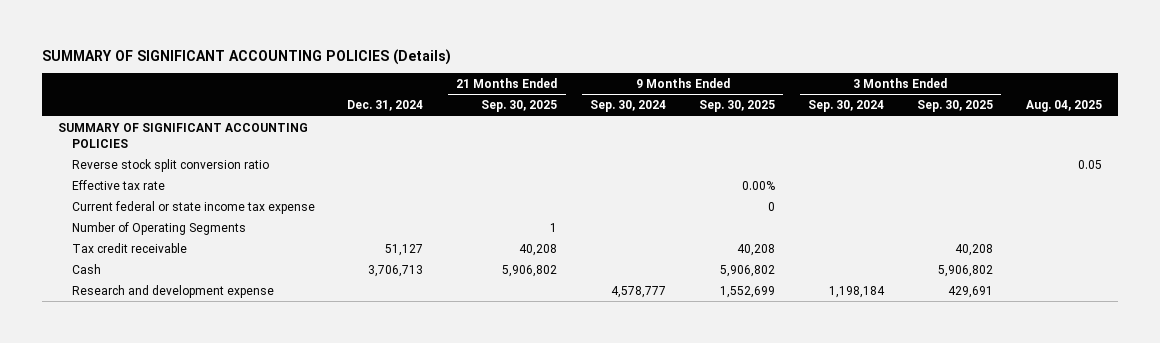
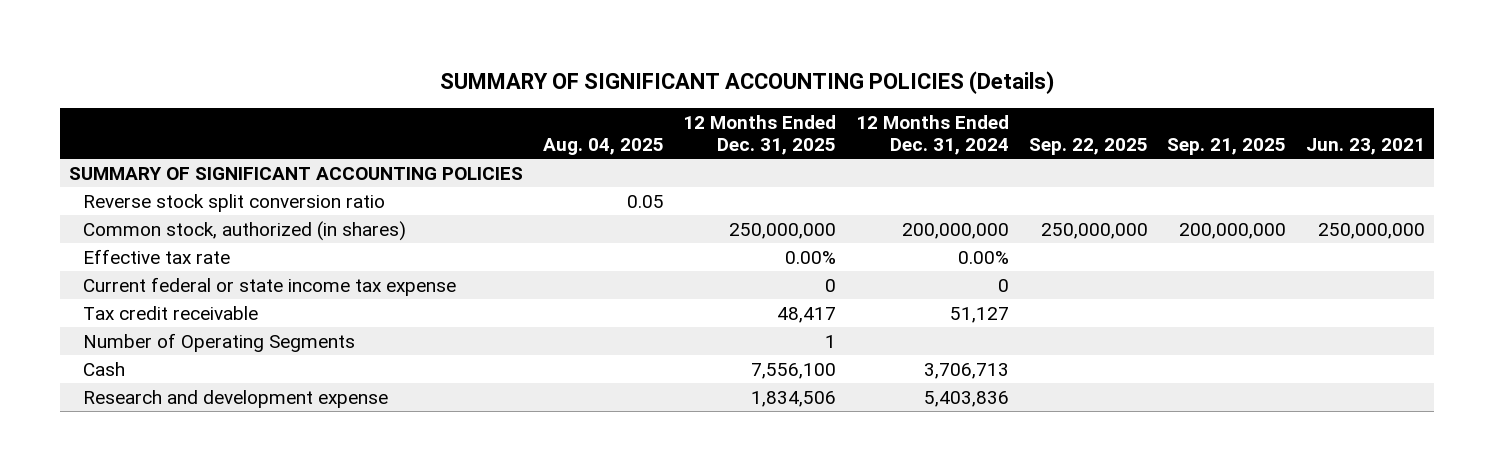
- | Dec. 31, 2024 | 21 Months Ended Sep. 30, 2025 | 9 Months Ended Sep. 30, 2024 | 9 Months Ended Sep. 30, 2025 | 3 Months Ended Sep. 30, 2024 | 3 Months Ended Sep. 30, 2025 | Aug. 04, 2025
+ | Aug. 04, 2025 | 12 Months Ended Dec. 31, 2025 | 12 Months Ended Dec. 31, 2024 | Sep. 22, 2025 | Sep. 21, 2025 | Jun. 23, 2021
+ Common stock, authorized (in shares) | | 250,000,000 | 200,000,000 | 250,000,000 | 200,000,000 | 250,000,000
moved down: Number of Operating Segments | | 1 | | | |

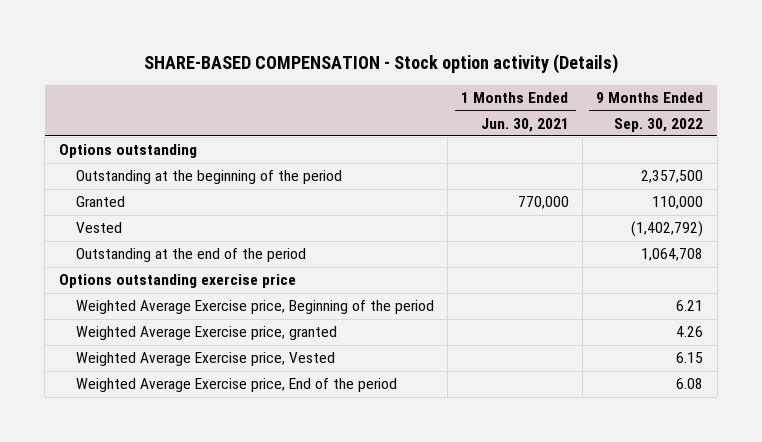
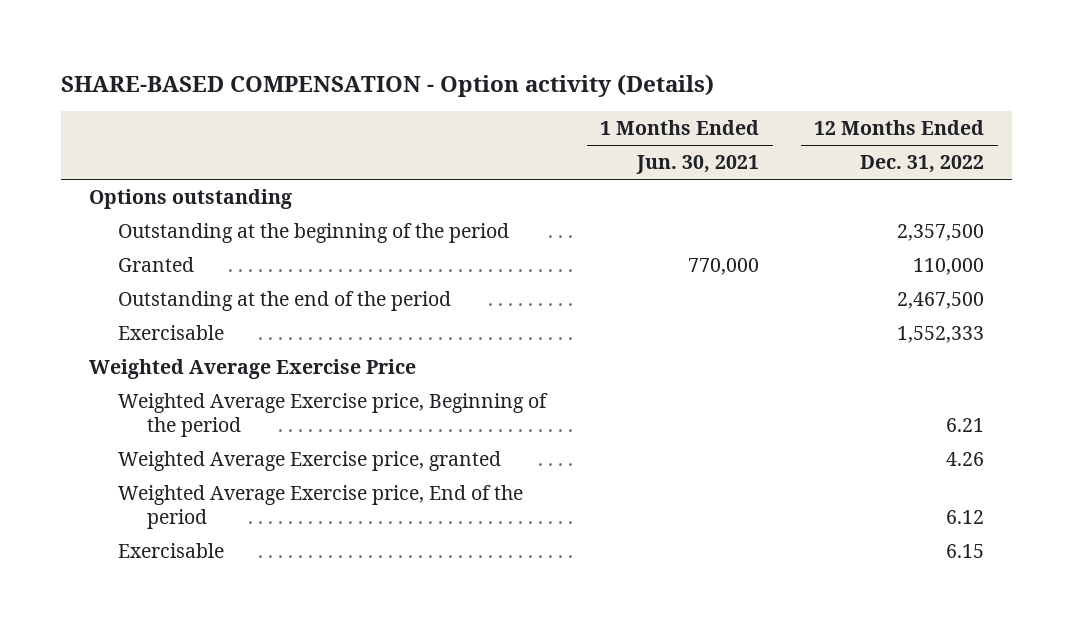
- SHARE-BASED COMPENSATION - Stock option activity (Details)
+ SHARE-BASED COMPENSATION - Option activity (Details)
- | 1 Months Ended Jun. 30, 2021 | 9 Months Ended Sep. 30, 2022
+ | 1 Months Ended Jun. 30, 2021 | 12 Months Ended Dec. 31, 2022
- Vested | | (1,402,792)
- Options outstanding exercise price
+ Exercisable | | 1,552,333
+ Weighted Average Exercise Price
- Weighted Average Exercise price, Vested | | 6.15
+ Exercisable | | 6.15

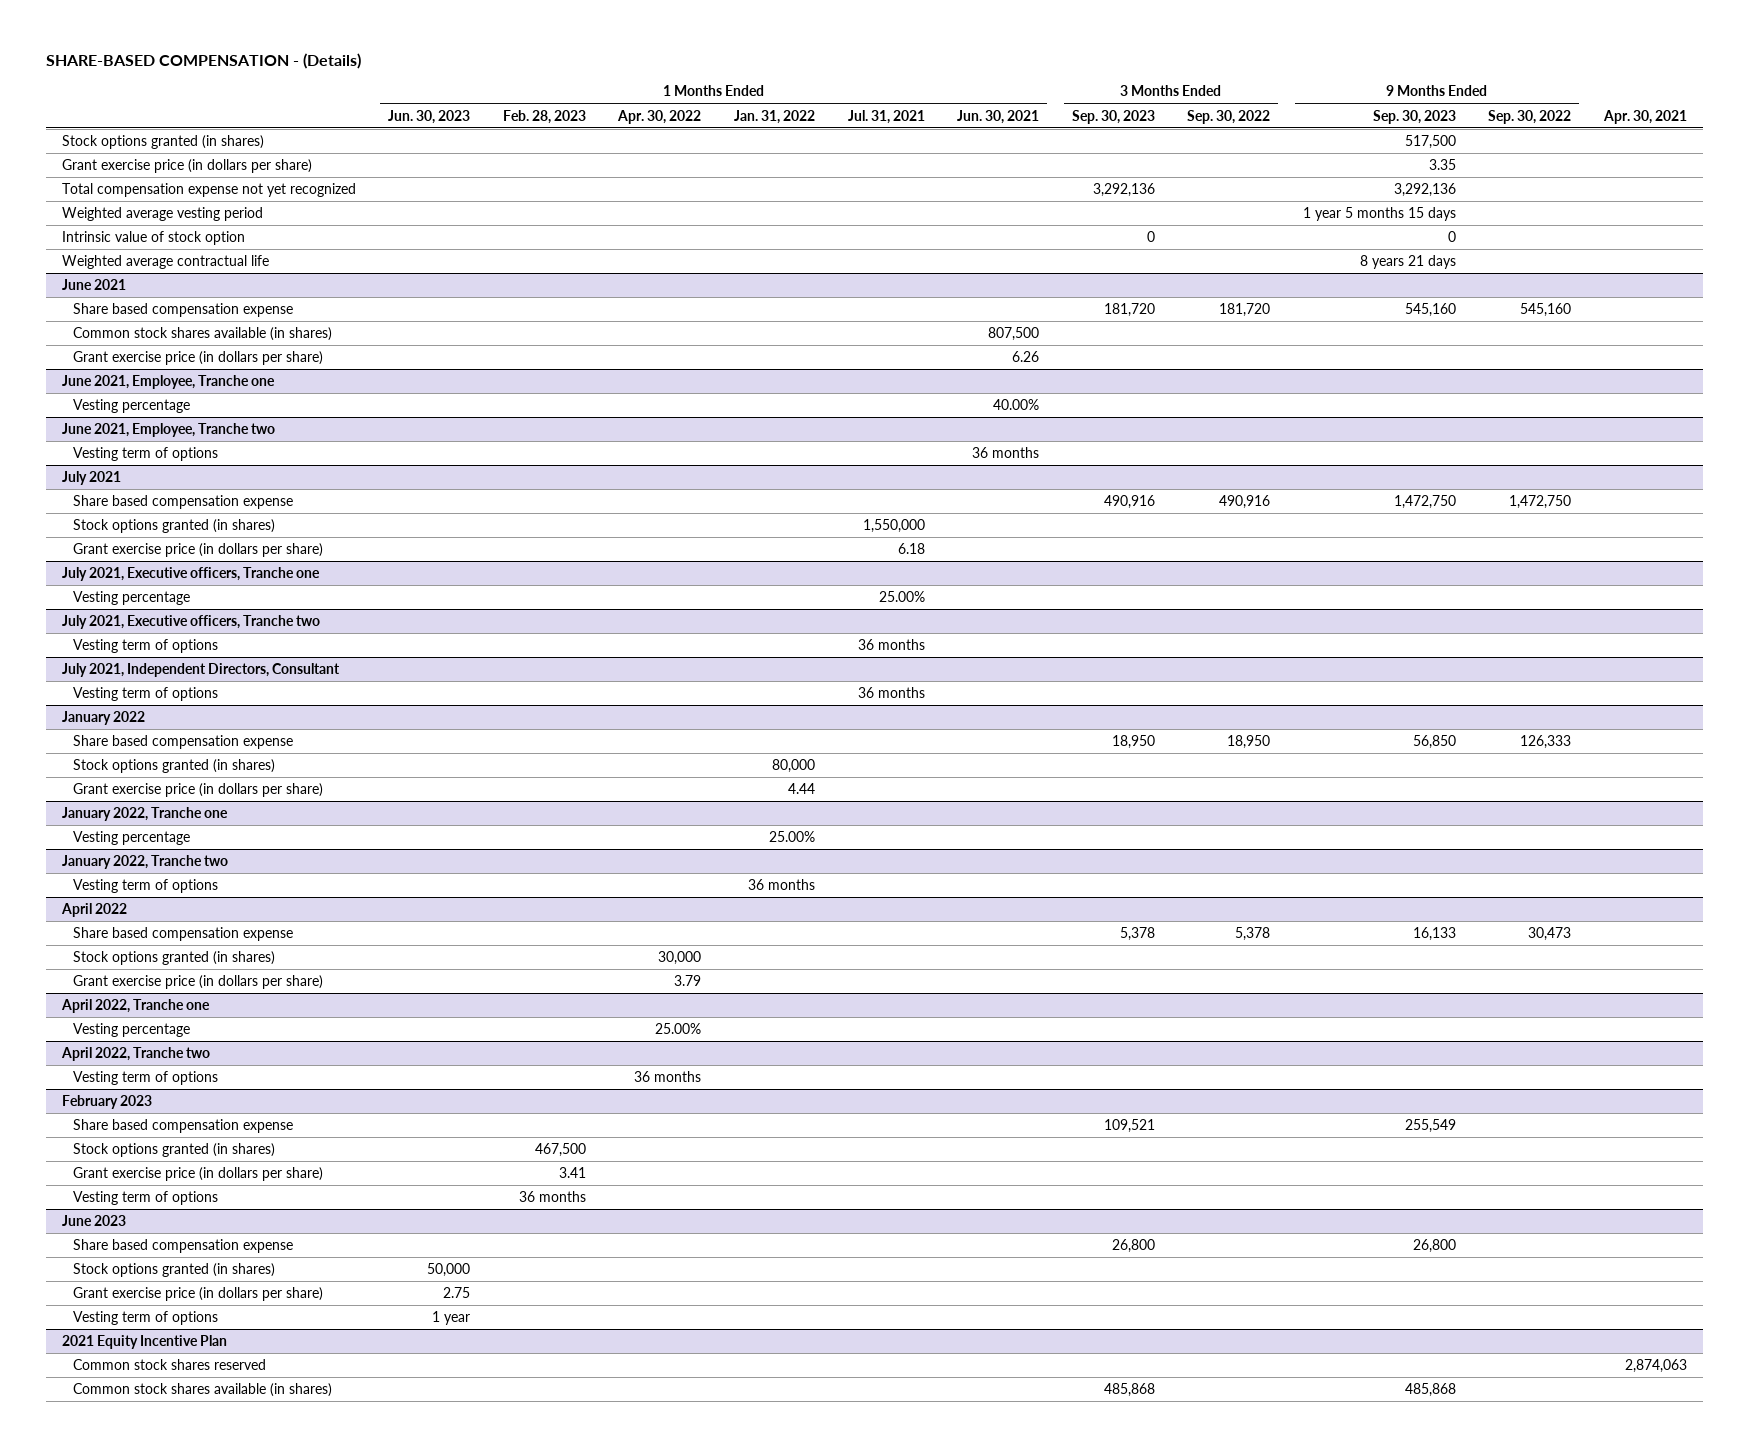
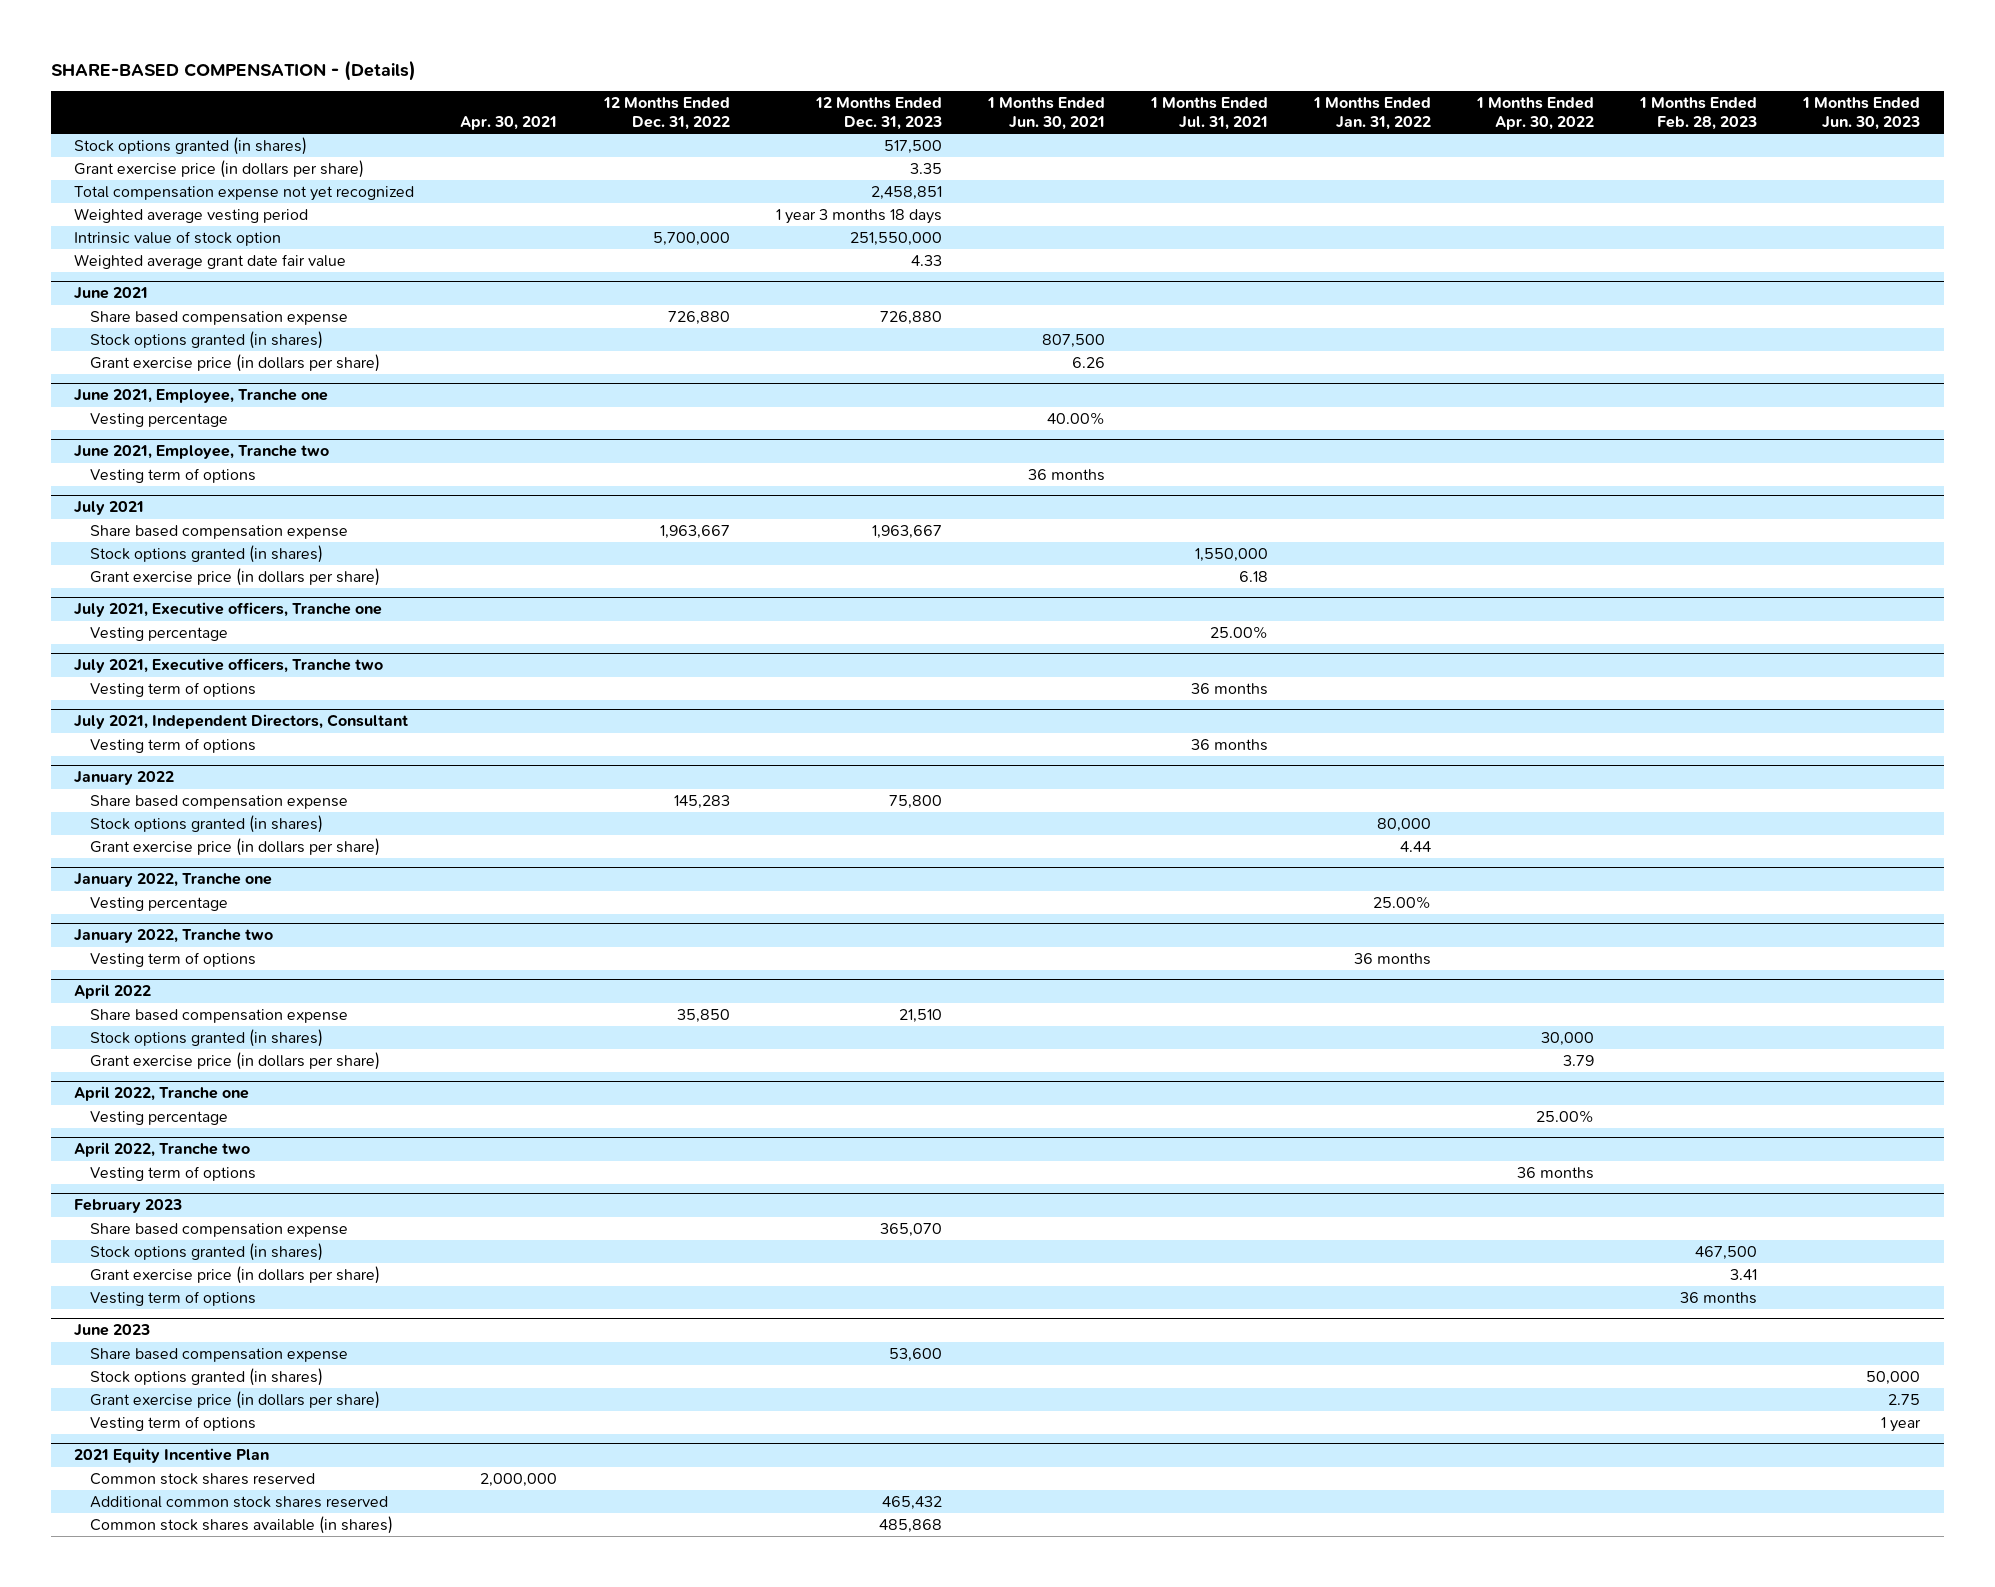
- | 1 Months Ended Jun. 30, 2023 | 1 Months Ended Feb. 28, 2023 | 1 Months Ended Apr. 30, 2022 | 1 Months Ended Jan. 31, 2022 | 1 Months Ended Jul. 31, 2021 | 1 Months Ended Jun. 30, 2021 | 3 Months Ended Sep. 30, 2023 | 3 Months Ended Sep. 30, 2022 | 9 Months Ended Sep. 30, 2023 | 9 Months Ended Sep. 30, 2022 | Apr. 30, 2021
+ | Apr. 30, 2021 | 12 Months Ended Dec. 31, 2022 | 12 Months Ended Dec. 31, 2023 | 1 Months Ended Jun. 30, 2021 | 1 Months Ended Jul. 31, 2021 | 1 Months Ended Jan. 31, 2022 | 1 Months Ended Apr. 30, 2022 | 1 Months Ended Feb. 28, 2023 | 1 Months Ended Jun. 30, 2023
- Weighted average contractual life | | | | | | | | | 8 years 21 days | |
+ Weighted average grant date fair value | | | 4.33 | | | | | |
@ June 2021
- Common stock shares available (in shares) | | | | | | 807,500 | | | | |
+ Stock options granted (in shares) | | | | 807,500 | | | | |
@ 2021 Equity Incentive Plan
- Common stock shares reserved | | | | | | | | | | | 2,874,063
+ Common stock shares reserved | 2,000,000 | | | | | | | |
+ Additional common stock shares reserved | | | 465,432 | | | | | |

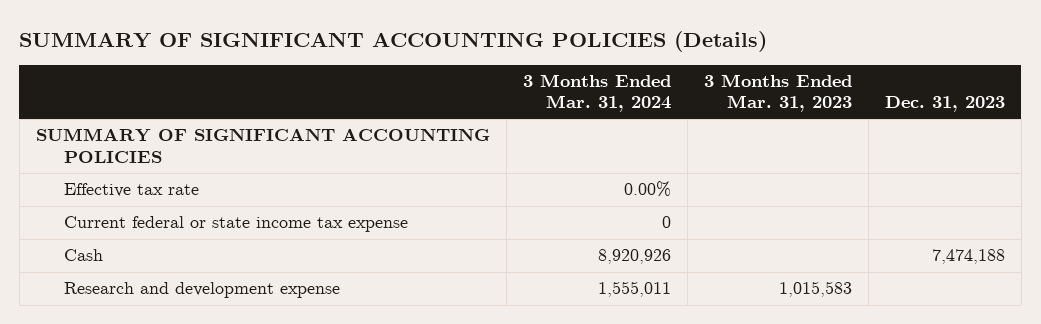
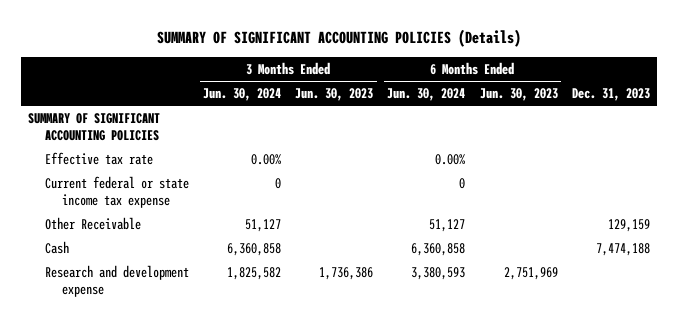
- | 3 Months Ended Mar. 31, 2024 | 3 Months Ended Mar. 31, 2023 | Dec. 31, 2023
+ | 3 Months Ended Jun. 30, 2024 | 3 Months Ended Jun. 30, 2023 | 6 Months Ended Jun. 30, 2024 | 6 Months Ended Jun. 30, 2023 | Dec. 31, 2023
+ Other Receivable | 51,127 | | 51,127 | | 129,159

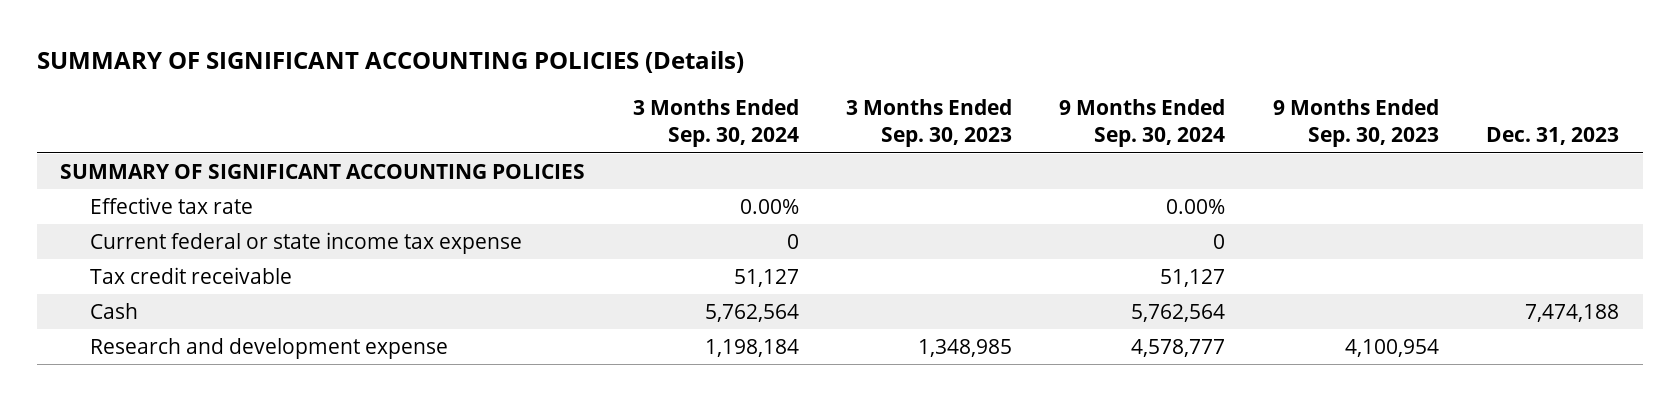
- | 3 Months Ended Jun. 30, 2024 | 3 Months Ended Jun. 30, 2023 | 6 Months Ended Jun. 30, 2024 | 6 Months Ended Jun. 30, 2023 | Dec. 31, 2023
+ | 3 Months Ended Sep. 30, 2024 | 3 Months Ended Sep. 30, 2023 | 9 Months Ended Sep. 30, 2024 | 9 Months Ended Sep. 30, 2023 | Dec. 31, 2023
- Other Receivable | 51,127 | | 51,127 | | 129,159
+ Tax credit receivable | 51,127 | | 51,127 | |

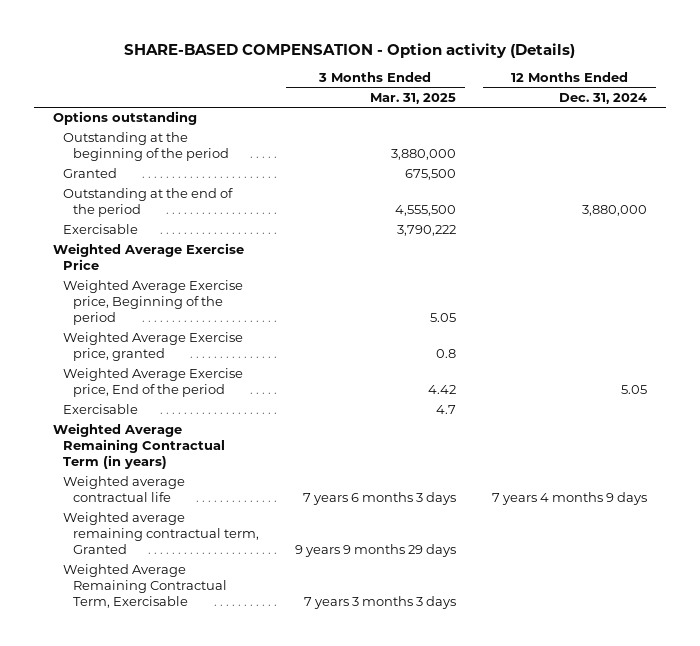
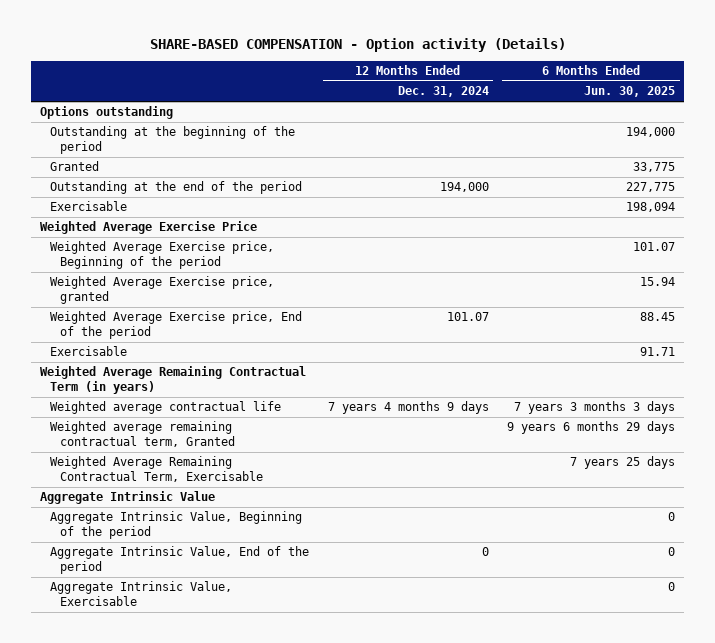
- | 3 Months Ended Mar. 31, 2025 | 12 Months Ended Dec. 31, 2024
+ | 12 Months Ended Dec. 31, 2024 | 6 Months Ended Jun. 30, 2025
- Outstanding at the end of the period | 4,555,500 | 3,880,000
+ Outstanding at the end of the period | 194,000 | 227,775
- Weighted Average Exercise price, End of the period | 4.42 | 5.05
+ Weighted Average Exercise price, End of the period | 101.07 | 88.45
+ Aggregate Intrinsic Value
+ Aggregate Intrinsic Value, Beginning of the period | | 0
+ Aggregate Intrinsic Value, End of the period | 0 | 0
+ Aggregate Intrinsic Value, Exercisable | | 0

